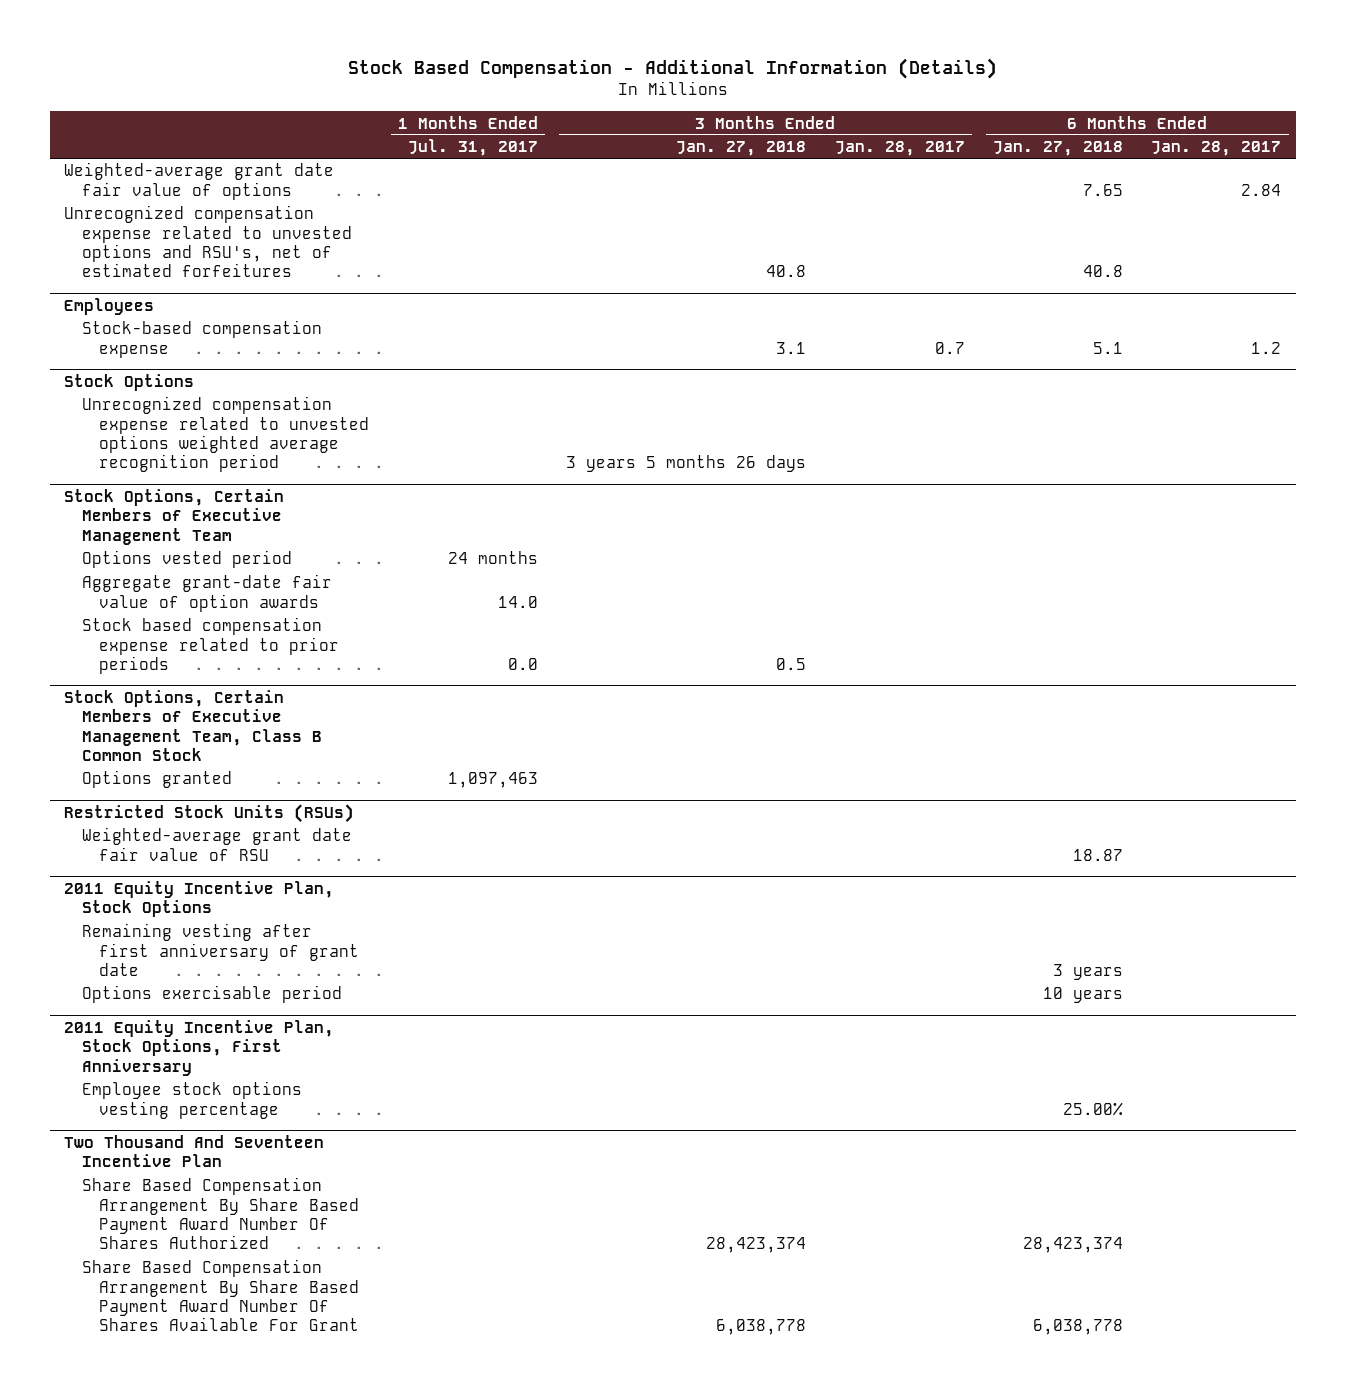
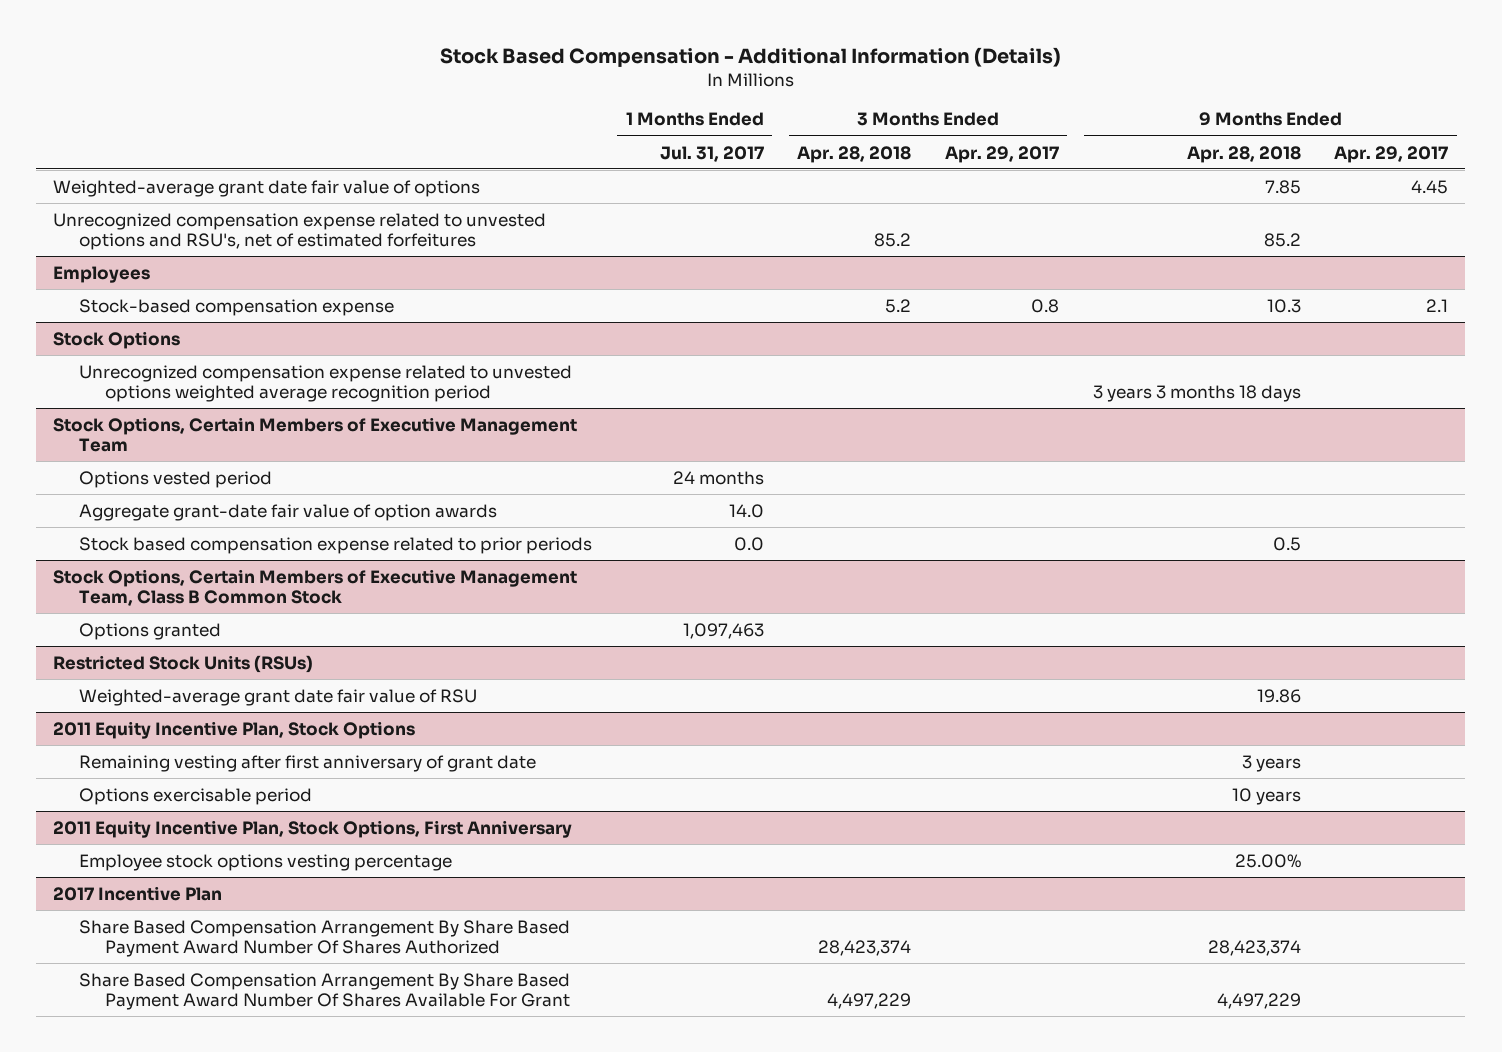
- | 1 Months Ended Jul. 31, 2017 | 3 Months Ended Jan. 27, 2018 | 3 Months Ended Jan. 28, 2017 | 6 Months Ended Jan. 27, 2018 | 6 Months Ended Jan. 28, 2017
+ | 1 Months Ended Jul. 31, 2017 | 3 Months Ended Apr. 28, 2018 | 3 Months Ended Apr. 29, 2017 | 9 Months Ended Apr. 28, 2018 | 9 Months Ended Apr. 29, 2017
- Two Thousand And Seventeen Incentive Plan
+ 2017 Incentive Plan

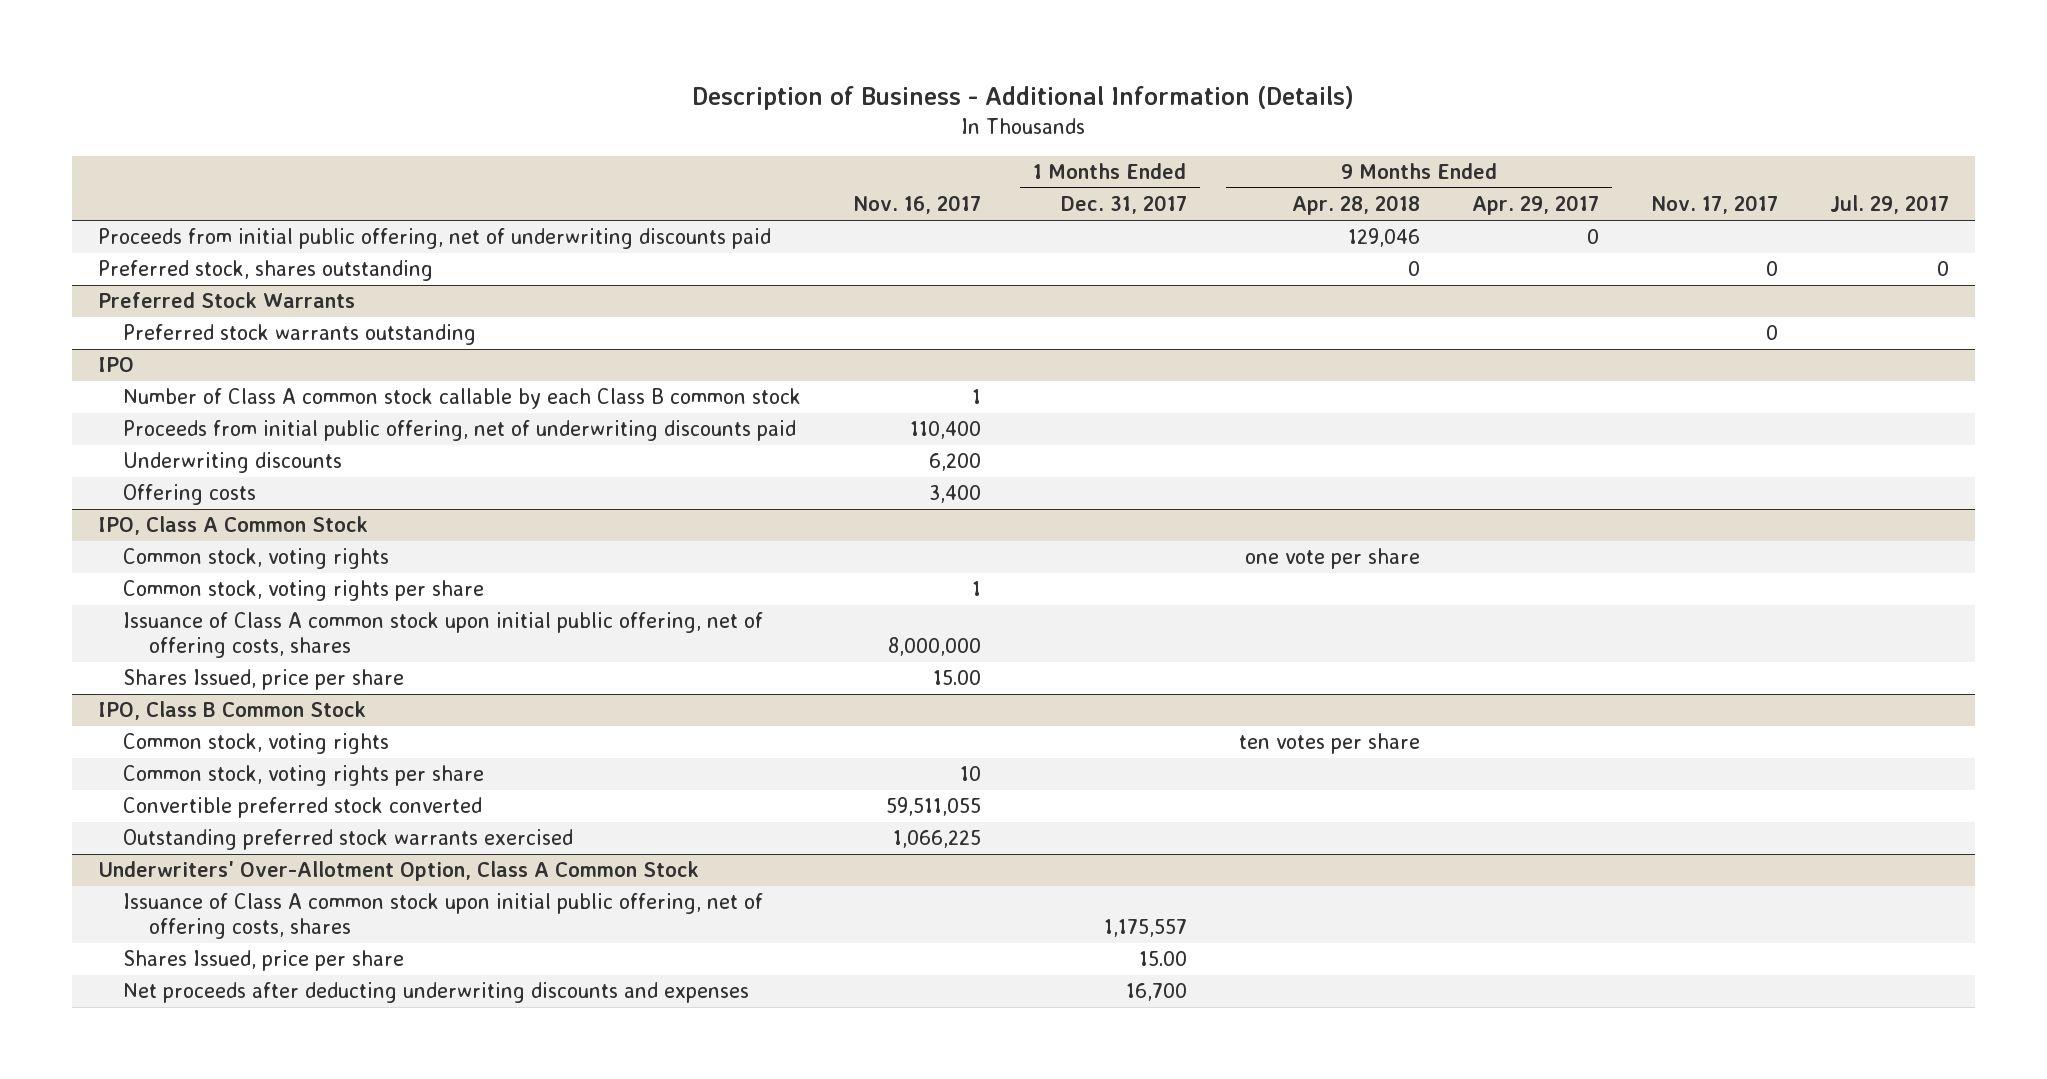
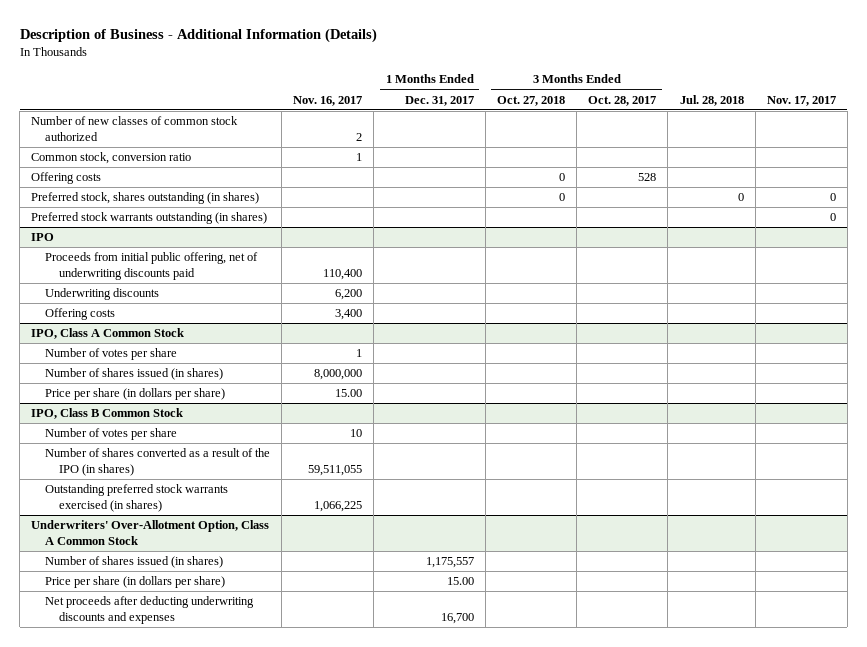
- | Nov. 16, 2017 | 1 Months Ended Dec. 31, 2017 | 9 Months Ended Apr. 28, 2018 | 9 Months Ended Apr. 29, 2017 | Nov. 17, 2017 | Jul. 29, 2017
+ | Nov. 16, 2017 | 1 Months Ended Dec. 31, 2017 | 3 Months Ended Oct. 27, 2018 | 3 Months Ended Oct. 28, 2017 | Jul. 28, 2018 | Nov. 17, 2017
- Proceeds from initial public offering, net of underwriting discounts paid | | | 129,046 | 0 | |
- Preferred stock, shares outstanding | | | 0 | | 0 | 0
- Preferred Stock Warrants
- Preferred stock warrants outstanding | | | | | 0 |
+ Number of new classes of common stock authorized | 2 | | | | |
+ Common stock, conversion ratio | 1 | | | | |
+ Offering costs | | | 0 | 528 | |
+ Preferred stock, shares outstanding (in shares) | | | 0 | | 0 | 0
+ Preferred stock warrants outstanding (in shares) | | | | | | 0
@ IPO
- Number of Class A common stock callable by each Class B common stock | 1 | | | | |
@ IPO, Class A Common Stock
- Common stock, voting rights | | | one vote per share | | |
- Common stock, voting rights per share | 1 | | | | |
- Issuance of Class A common stock upon initial public offering, net of offering costs, shares | 8,000,000 | | | | |
- Shares Issued, price per share | 15.00 | | | | |
+ Number of votes per share | 1 | | | | |
+ Number of shares issued (in shares) | 8,000,000 | | | | |
+ Price per share (in dollars per share) | 15.00 | | | | |
@ IPO, Class B Common Stock
- Common stock, voting rights | | | ten votes per share | | |
- Common stock, voting rights per share | 10 | | | | |
- Convertible preferred stock converted | 59,511,055 | | | | |
- Outstanding preferred stock warrants exercised | 1,066,225 | | | | |
+ Number of votes per share | 10 | | | | |
+ Number of shares converted as a result of the IPO (in shares) | 59,511,055 | | | | |
+ Outstanding preferred stock warrants exercised (in shares) | 1,066,225 | | | | |
@ Underwriters' Over-Allotment Option, Class A Common Stock
- Issuance of Class A common stock upon initial public offering, net of offering costs, shares | | 1,175,557 | | | |
- Shares Issued, price per share | | 15.00 | | | |
+ Number of shares issued (in shares) | | 1,175,557 | | | |
+ Price per share (in dollars per share) | | 15.00 | | | |

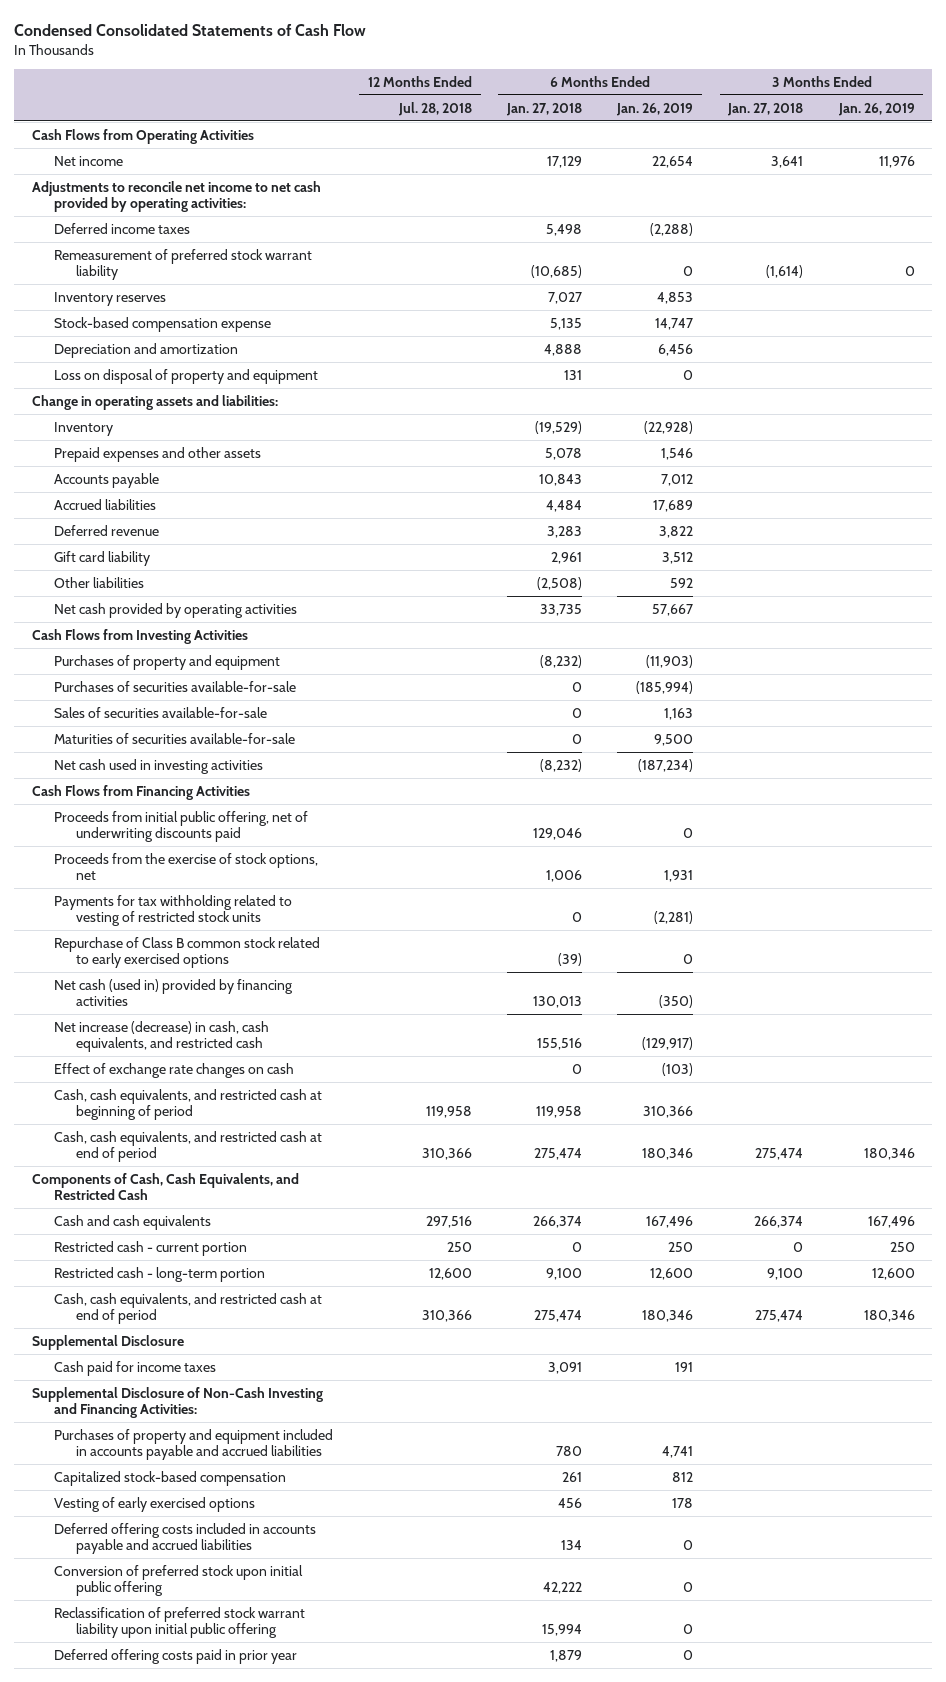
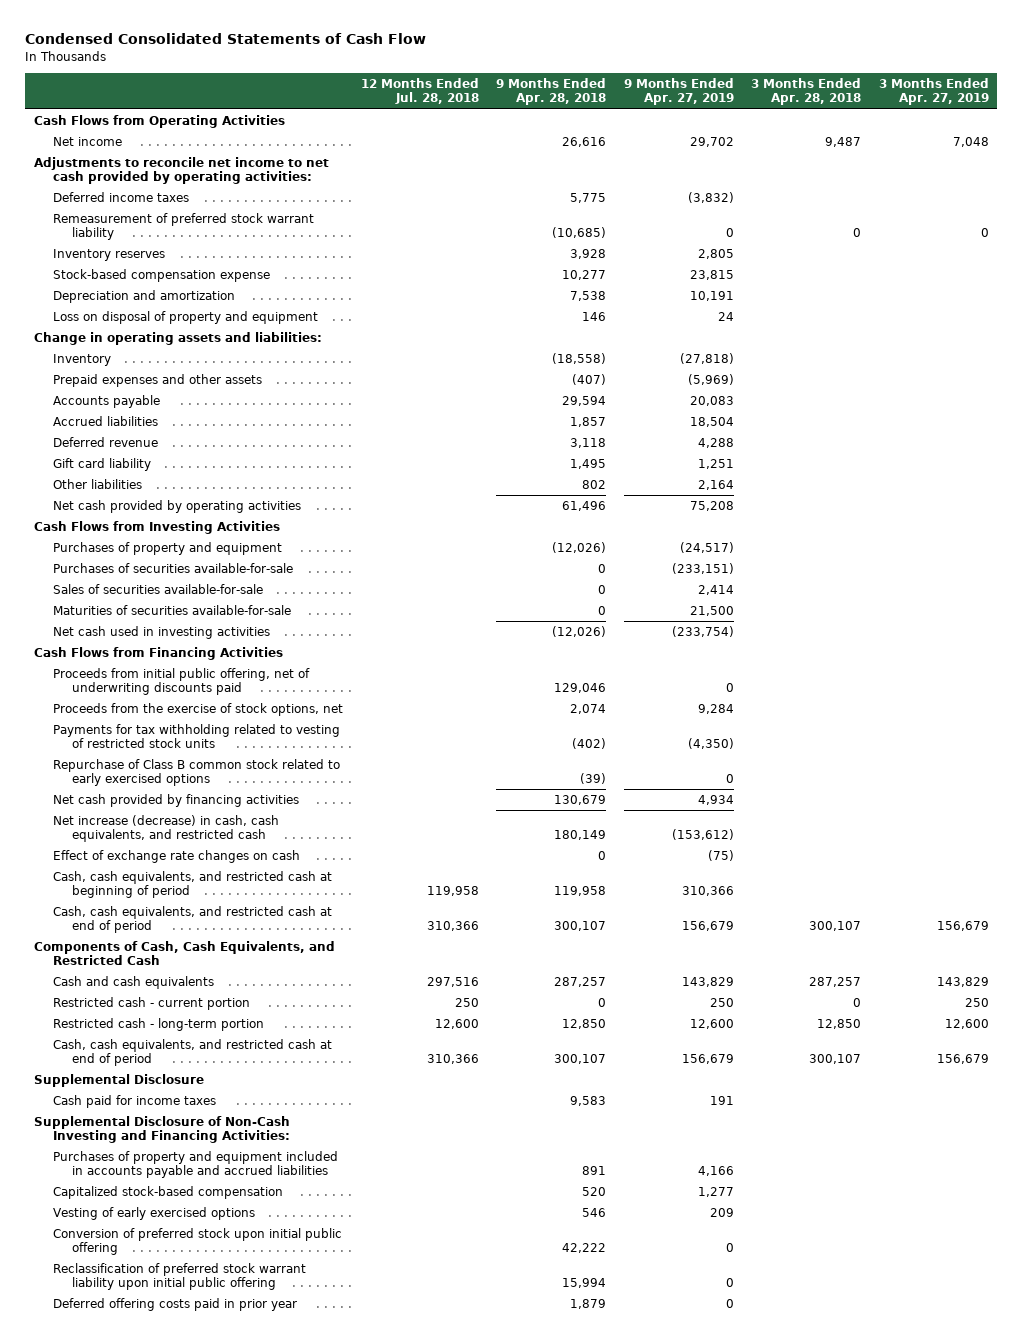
- | 12 Months Ended Jul. 28, 2018 | 6 Months Ended Jan. 27, 2018 | 6 Months Ended Jan. 26, 2019 | 3 Months Ended Jan. 27, 2018 | 3 Months Ended Jan. 26, 2019
+ | 12 Months Ended Jul. 28, 2018 | 9 Months Ended Apr. 28, 2018 | 9 Months Ended Apr. 27, 2019 | 3 Months Ended Apr. 28, 2018 | 3 Months Ended Apr. 27, 2019
- Net cash (used in) provided by financing activities | | 130,013 | (350) | |
+ Net cash provided by financing activities | | 130,679 | 4,934 | |
- Deferred offering costs included in accounts payable and accrued liabilities | | 134 | 0 | |

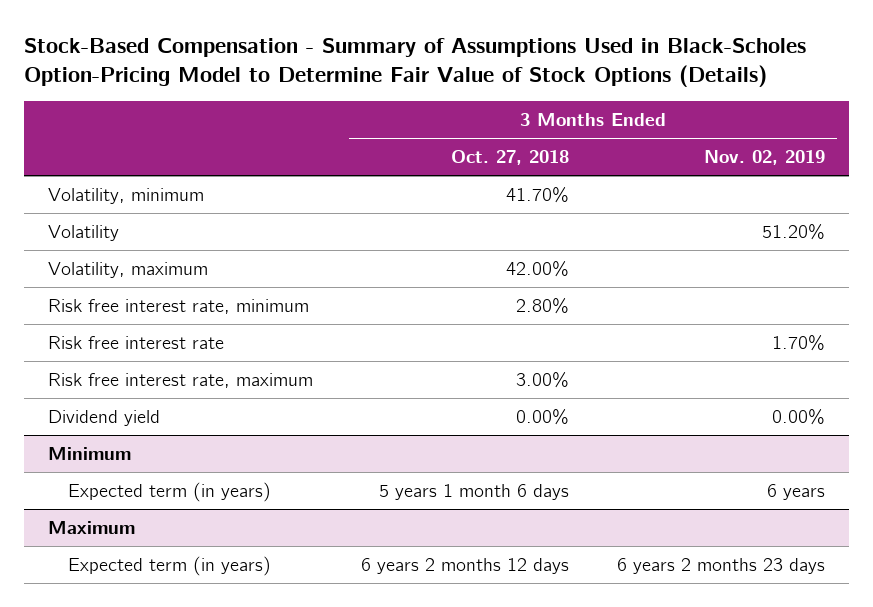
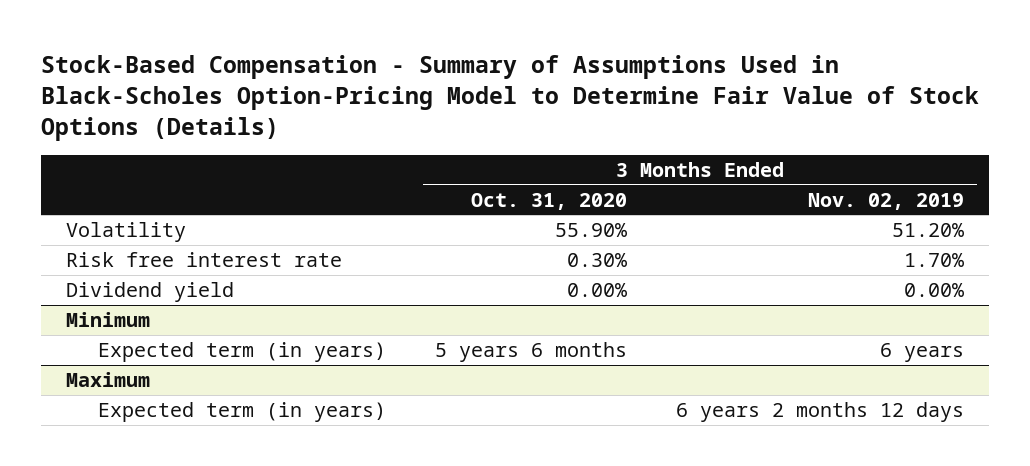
- | 3 Months Ended Oct. 27, 2018 | 3 Months Ended Nov. 02, 2019
+ | 3 Months Ended Oct. 31, 2020 | 3 Months Ended Nov. 02, 2019
- Volatility, minimum | 41.70% |
- Volatility, maximum | 42.00% |
- Risk free interest rate, minimum | 2.80% |
- Risk free interest rate, maximum | 3.00% |
@ Maximum
- Expected term (in years) | 6 years 2 months 12 days | 6 years 2 months 23 days
+ Expected term (in years) | | 6 years 2 months 12 days

